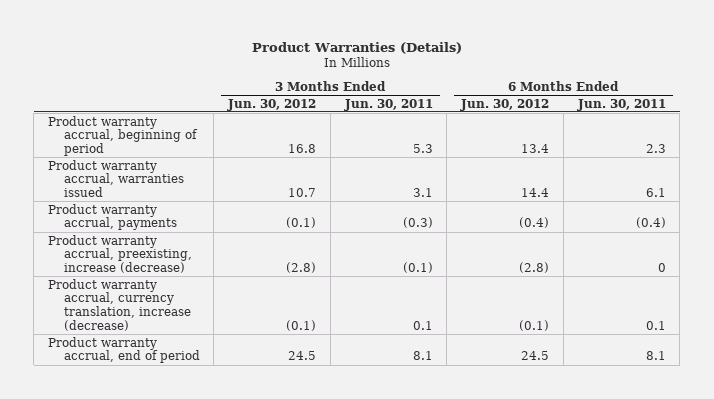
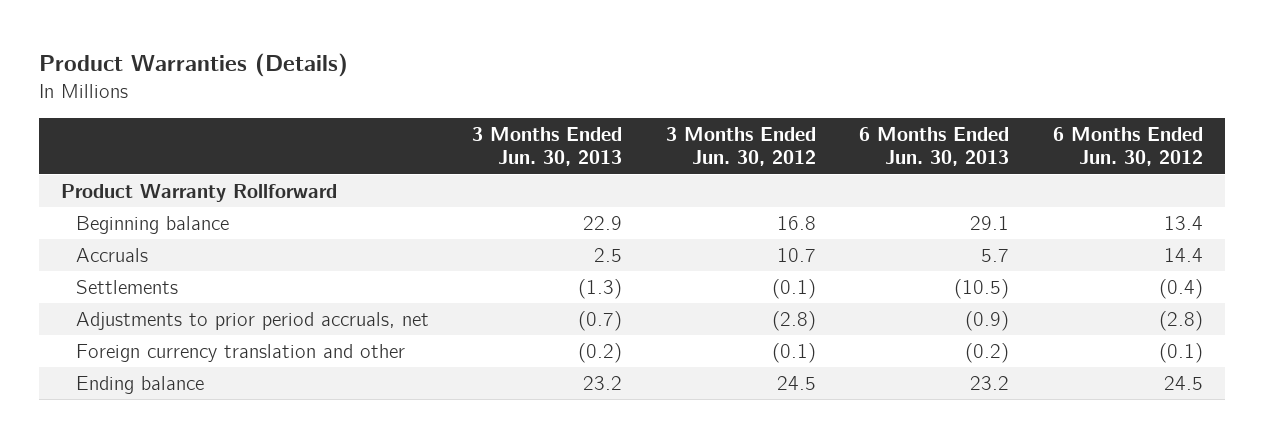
- | 3 Months Ended Jun. 30, 2012 | 3 Months Ended Jun. 30, 2011 | 6 Months Ended Jun. 30, 2012 | 6 Months Ended Jun. 30, 2011
+ | 3 Months Ended Jun. 30, 2013 | 3 Months Ended Jun. 30, 2012 | 6 Months Ended Jun. 30, 2013 | 6 Months Ended Jun. 30, 2012
- Product warranty accrual, beginning of period | 16.8 | 5.3 | 13.4 | 2.3
- Product warranty accrual, warranties issued | 10.7 | 3.1 | 14.4 | 6.1
- Product warranty accrual, payments | (0.1) | (0.3) | (0.4) | (0.4)
- Product warranty accrual, preexisting, increase (decrease) | (2.8) | (0.1) | (2.8) | 0
- Product warranty accrual, currency translation, increase (decrease) | (0.1) | 0.1 | (0.1) | 0.1
- Product warranty accrual, end of period | 24.5 | 8.1 | 24.5 | 8.1
+ Product Warranty Rollforward
+ Beginning balance | 22.9 | 16.8 | 29.1 | 13.4
+ Accruals | 2.5 | 10.7 | 5.7 | 14.4
+ Settlements | (1.3) | (0.1) | (10.5) | (0.4)
+ Adjustments to prior period accruals, net | (0.7) | (2.8) | (0.9) | (2.8)
+ Foreign currency translation and other | (0.2) | (0.1) | (0.2) | (0.1)
+ Ending balance | 23.2 | 24.5 | 23.2 | 24.5

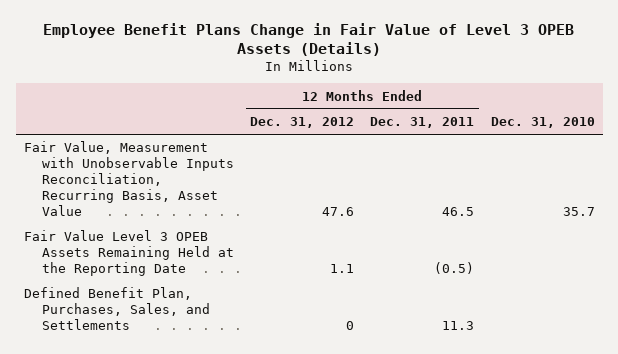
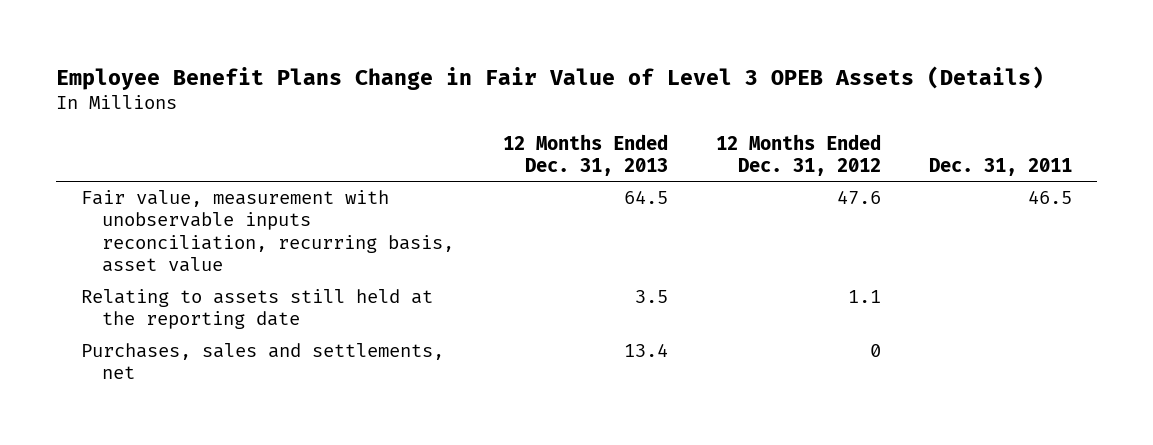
- | 12 Months Ended Dec. 31, 2012 | 12 Months Ended Dec. 31, 2011 | Dec. 31, 2010
+ | 12 Months Ended Dec. 31, 2013 | 12 Months Ended Dec. 31, 2012 | Dec. 31, 2011
- Fair Value, Measurement with Unobservable Inputs Reconciliation, Recurring Basis, Asset Value | 47.6 | 46.5 | 35.7
- Fair Value Level 3 OPEB Assets Remaining Held at the Reporting Date | 1.1 | (0.5) |
- Defined Benefit Plan, Purchases, Sales, and Settlements | 0 | 11.3 |
+ Fair value, measurement with unobservable inputs reconciliation, recurring basis, asset value | 64.5 | 47.6 | 46.5
+ Relating to assets still held at the reporting date | 3.5 | 1.1 |
+ Purchases, sales and settlements, net | 13.4 | 0 |

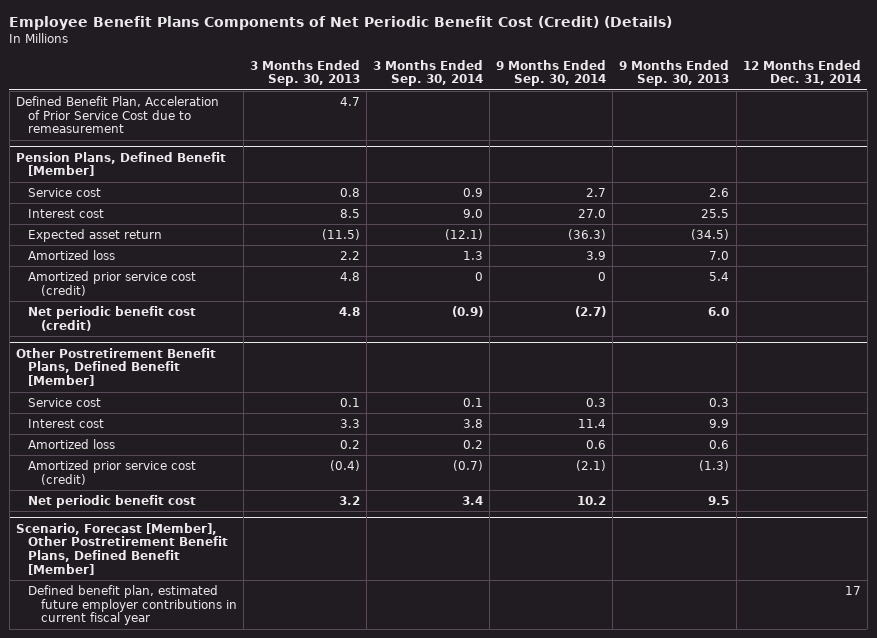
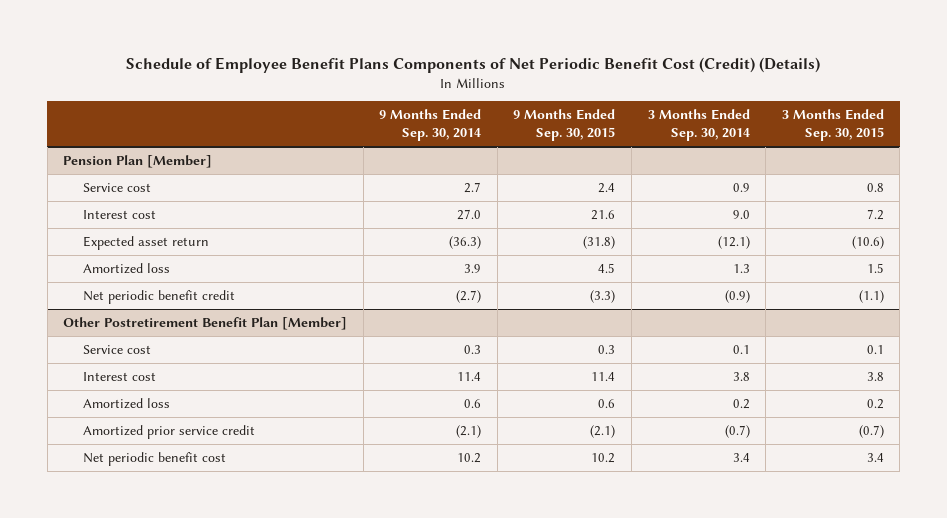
- Employee Benefit Plans Components of Net Periodic Benefit Cost (Credit) (Details)
+ Schedule of Employee Benefit Plans Components of Net Periodic Benefit Cost (Credit) (Details)
- | 3 Months Ended Sep. 30, 2013 | 3 Months Ended Sep. 30, 2014 | 9 Months Ended Sep. 30, 2014 | 9 Months Ended Sep. 30, 2013 | 12 Months Ended Dec. 31, 2014
+ | 9 Months Ended Sep. 30, 2014 | 9 Months Ended Sep. 30, 2015 | 3 Months Ended Sep. 30, 2014 | 3 Months Ended Sep. 30, 2015
- Defined Benefit Plan, Acceleration of Prior Service Cost due to remeasurement | 4.7 | | | |
- Pension Plans, Defined Benefit [Member]
+ Pension Plan [Member]
- Amortized prior service cost (credit) | 4.8 | 0 | 0 | 5.4 |
- Net periodic benefit cost (credit) | 4.8 | (0.9) | (2.7) | 6.0 |
- Other Postretirement Benefit Plans, Defined Benefit [Member]
+ Net periodic benefit credit | (2.7) | (3.3) | (0.9) | (1.1)
+ Other Postretirement Benefit Plan [Member]
- Amortized prior service cost (credit) | (0.4) | (0.7) | (2.1) | (1.3) |
+ Amortized prior service credit | (2.1) | (2.1) | (0.7) | (0.7)
- Scenario, Forecast [Member], Other Postretirement Benefit Plans, Defined Benefit [Member]
- Defined benefit plan, estimated future employer contributions in current fiscal year | | | | | 17

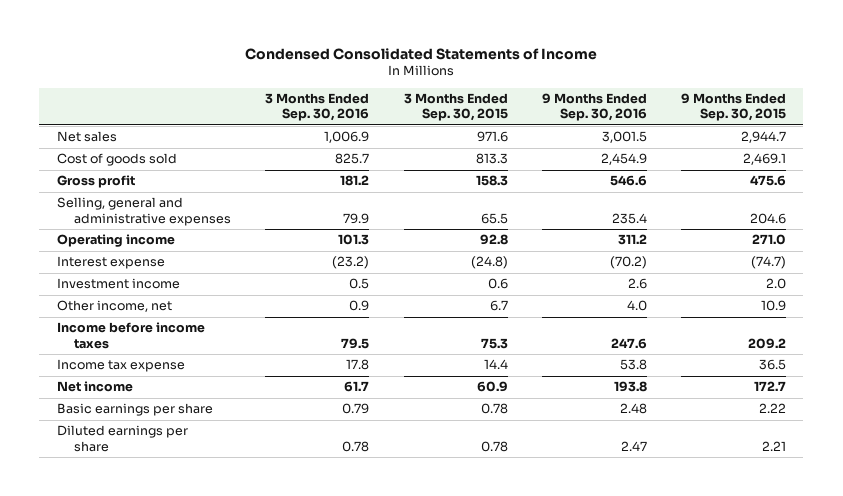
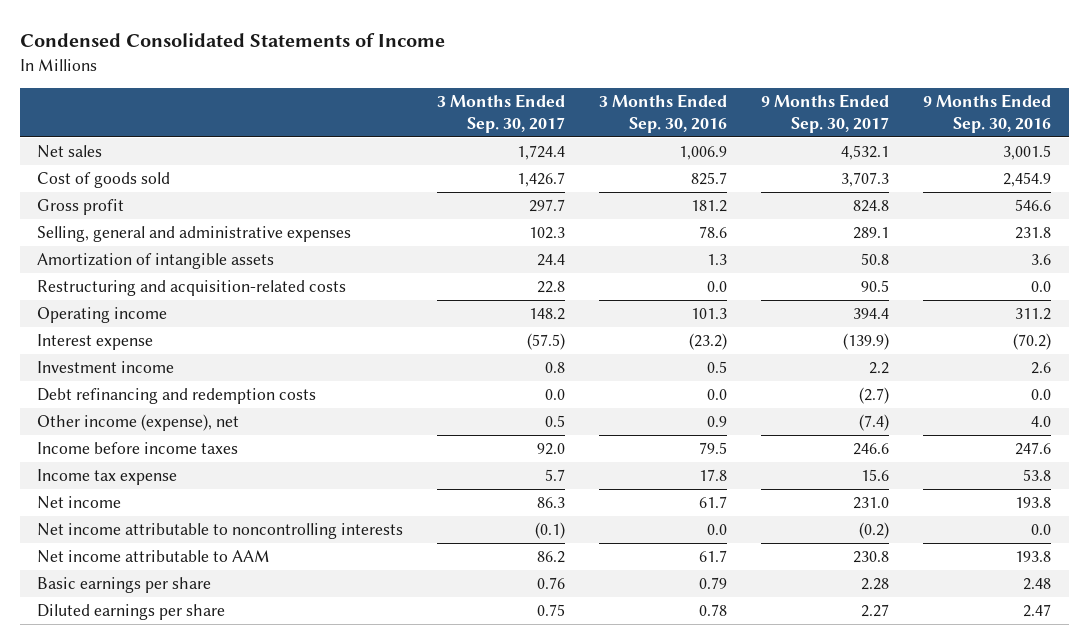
- | 3 Months Ended Sep. 30, 2016 | 3 Months Ended Sep. 30, 2015 | 9 Months Ended Sep. 30, 2016 | 9 Months Ended Sep. 30, 2015
+ | 3 Months Ended Sep. 30, 2017 | 3 Months Ended Sep. 30, 2016 | 9 Months Ended Sep. 30, 2017 | 9 Months Ended Sep. 30, 2016
- Selling, general and administrative expenses | 79.9 | 65.5 | 235.4 | 204.6
+ Selling, general and administrative expenses | 102.3 | 78.6 | 289.1 | 231.8
+ Amortization of intangible assets | 24.4 | 1.3 | 50.8 | 3.6
+ Restructuring and acquisition-related costs | 22.8 | 0.0 | 90.5 | 0.0
- Other income, net | 0.9 | 6.7 | 4.0 | 10.9
+ Debt refinancing and redemption costs | 0.0 | 0.0 | (2.7) | 0.0
+ Other income (expense), net | 0.5 | 0.9 | (7.4) | 4.0
+ Net income attributable to noncontrolling interests | (0.1) | 0.0 | (0.2) | 0.0
+ Net income attributable to AAM | 86.2 | 61.7 | 230.8 | 193.8

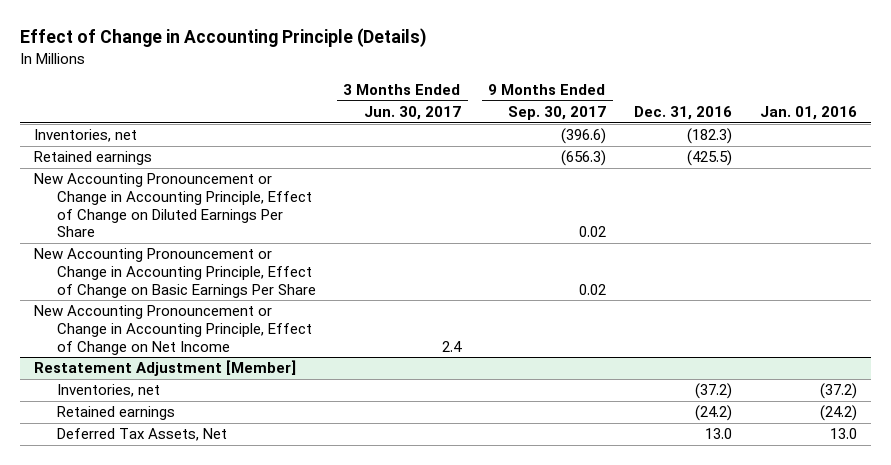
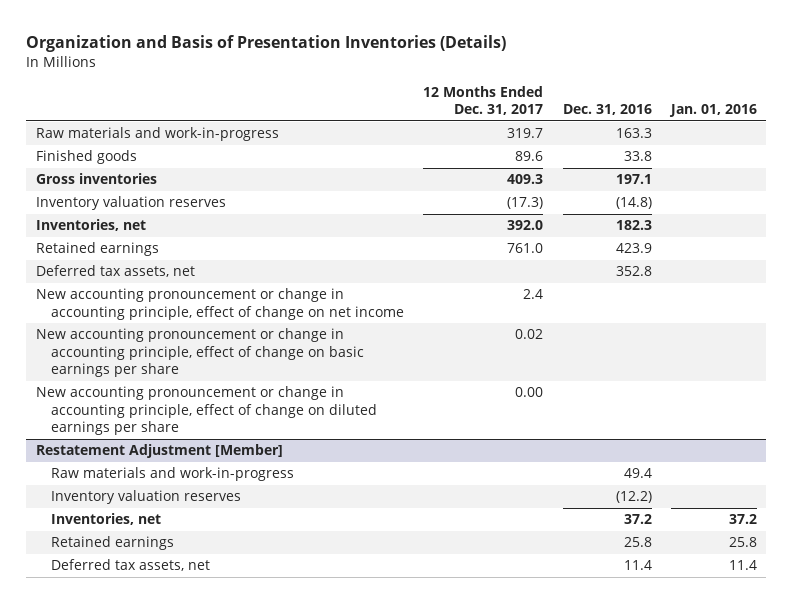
- Effect of Change in Accounting Principle (Details)
+ Organization and Basis of Presentation Inventories (Details)
- | 3 Months Ended Jun. 30, 2017 | 9 Months Ended Sep. 30, 2017 | Dec. 31, 2016 | Jan. 01, 2016
+ | 12 Months Ended Dec. 31, 2017 | Dec. 31, 2016 | Jan. 01, 2016
- Inventories, net | | (396.6) | (182.3) |
- Retained earnings | | (656.3) | (425.5) |
- New Accounting Pronouncement or Change in Accounting Principle, Effect of Change on Diluted Earnings Per Share | | 0.02 | |
- New Accounting Pronouncement or Change in Accounting Principle, Effect of Change on Basic Earnings Per Share | | 0.02 | |
- New Accounting Pronouncement or Change in Accounting Principle, Effect of Change on Net Income | 2.4 | | |
+ Raw materials and work-in-progress | 319.7 | 163.3 |
+ Finished goods | 89.6 | 33.8 |
+ Gross inventories | 409.3 | 197.1 |
+ Inventory valuation reserves | (17.3) | (14.8) |
+ Inventories, net | 392.0 | 182.3 |
+ Retained earnings | 761.0 | 423.9 |
+ Deferred tax assets, net | | 352.8 |
+ New accounting pronouncement or change in accounting principle, effect of change on net income | 2.4 | |
+ New accounting pronouncement or change in accounting principle, effect of change on basic earnings per share | 0.02 | |
+ New accounting pronouncement or change in accounting principle, effect of change on diluted earnings per share | 0.00 | |
@ Restatement Adjustment [Member]
- Inventories, net | | | (37.2) | (37.2)
- Retained earnings | | | (24.2) | (24.2)
- Deferred Tax Assets, Net | | | 13.0 | 13.0
+ Raw materials and work-in-progress | | 49.4 |
+ Inventory valuation reserves | | (12.2) |
+ Inventories, net | | 37.2 | 37.2
+ Retained earnings | | 25.8 | 25.8
+ Deferred tax assets, net | | 11.4 | 11.4

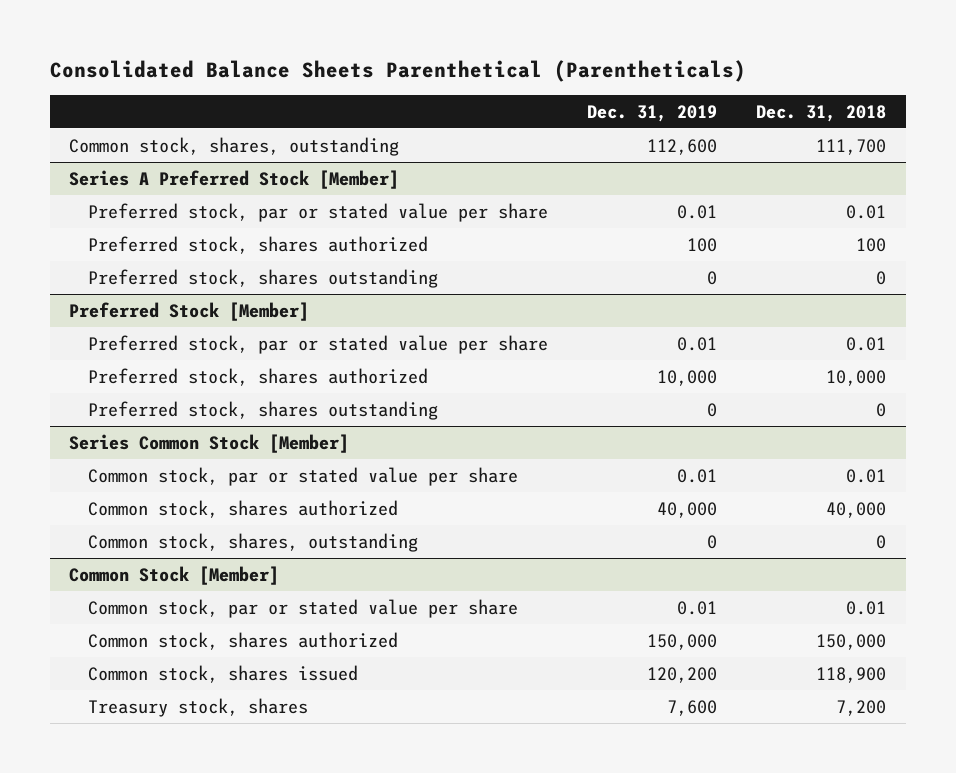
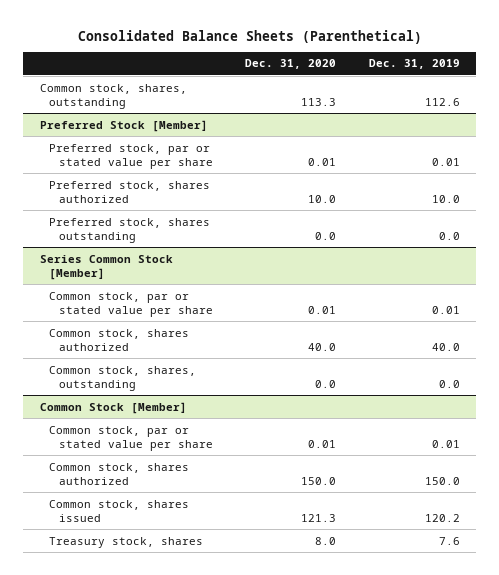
- Consolidated Balance Sheets Parenthetical (Parentheticals)
+ Consolidated Balance Sheets (Parenthetical)
- | Dec. 31, 2019 | Dec. 31, 2018
+ | Dec. 31, 2020 | Dec. 31, 2019
- Common stock, shares, outstanding | 112,600 | 111,700
- Series A Preferred Stock [Member]
- Preferred stock, par or stated value per share | 0.01 | 0.01
- Preferred stock, shares authorized | 100 | 100
- Preferred stock, shares outstanding | 0 | 0
+ Common stock, shares, outstanding | 113.3 | 112.6
@ Preferred Stock [Member]
- Preferred stock, shares authorized | 10,000 | 10,000
- Preferred stock, shares outstanding | 0 | 0
+ Preferred stock, shares authorized | 10.0 | 10.0
+ Preferred stock, shares outstanding | 0.0 | 0.0
@ Series Common Stock [Member]
- Common stock, shares authorized | 40,000 | 40,000
- Common stock, shares, outstanding | 0 | 0
+ Common stock, shares authorized | 40.0 | 40.0
+ Common stock, shares, outstanding | 0.0 | 0.0
@ Common Stock [Member]
- Common stock, shares authorized | 150,000 | 150,000
- Common stock, shares issued | 120,200 | 118,900
- Treasury stock, shares | 7,600 | 7,200
+ Common stock, shares authorized | 150.0 | 150.0
+ Common stock, shares issued | 121.3 | 120.2
+ Treasury stock, shares | 8.0 | 7.6

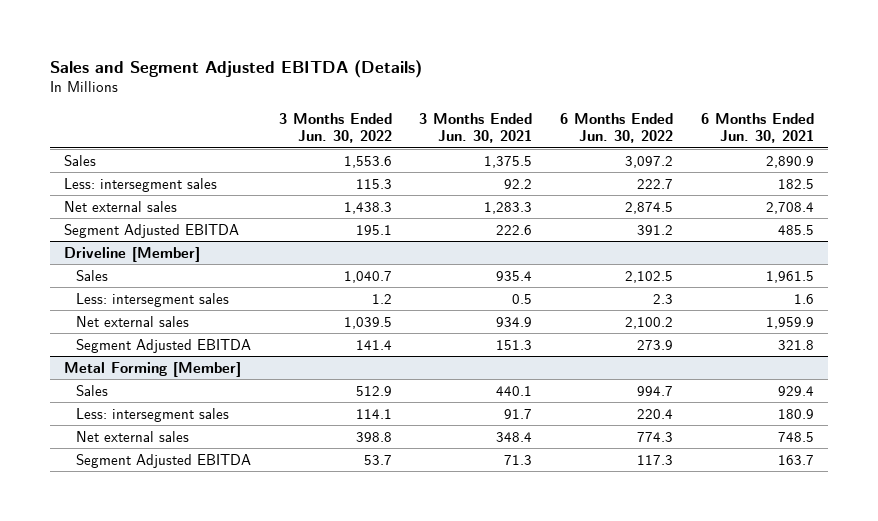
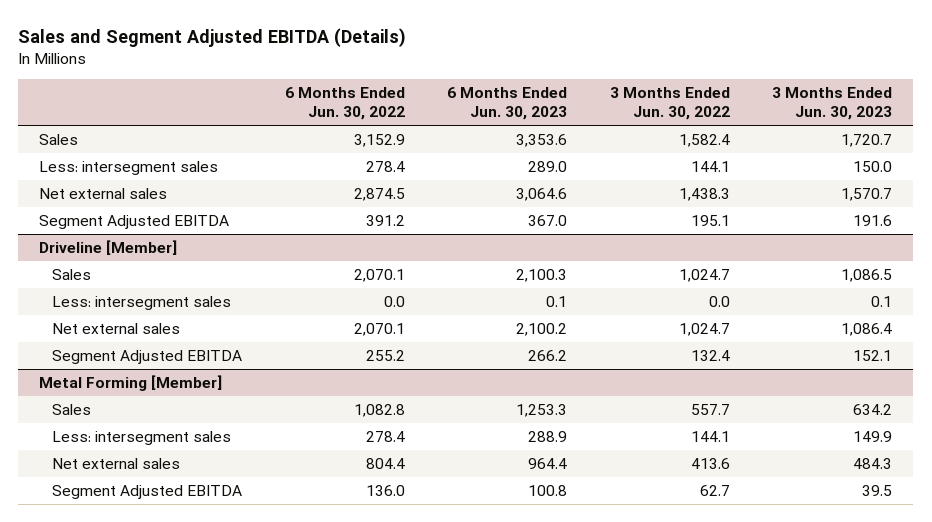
- | 3 Months Ended Jun. 30, 2022 | 3 Months Ended Jun. 30, 2021 | 6 Months Ended Jun. 30, 2022 | 6 Months Ended Jun. 30, 2021
+ | 6 Months Ended Jun. 30, 2022 | 6 Months Ended Jun. 30, 2023 | 3 Months Ended Jun. 30, 2022 | 3 Months Ended Jun. 30, 2023
- Sales | 1,553.6 | 1,375.5 | 3,097.2 | 2,890.9
- Less: intersegment sales | 115.3 | 92.2 | 222.7 | 182.5
+ Sales | 3,152.9 | 3,353.6 | 1,582.4 | 1,720.7
+ Less: intersegment sales | 278.4 | 289.0 | 144.1 | 150.0
@ Driveline [Member]
- Sales | 1,040.7 | 935.4 | 2,102.5 | 1,961.5
- Less: intersegment sales | 1.2 | 0.5 | 2.3 | 1.6
- Net external sales | 1,039.5 | 934.9 | 2,100.2 | 1,959.9
- Segment Adjusted EBITDA | 141.4 | 151.3 | 273.9 | 321.8
+ Sales | 2,070.1 | 2,100.3 | 1,024.7 | 1,086.5
+ Less: intersegment sales | 0.0 | 0.1 | 0.0 | 0.1
+ Net external sales | 2,070.1 | 2,100.2 | 1,024.7 | 1,086.4
+ Segment Adjusted EBITDA | 255.2 | 266.2 | 132.4 | 152.1
@ Metal Forming [Member]
- Sales | 512.9 | 440.1 | 994.7 | 929.4
- Less: intersegment sales | 114.1 | 91.7 | 220.4 | 180.9
- Net external sales | 398.8 | 348.4 | 774.3 | 748.5
- Segment Adjusted EBITDA | 53.7 | 71.3 | 117.3 | 163.7
+ Sales | 1,082.8 | 1,253.3 | 557.7 | 634.2
+ Less: intersegment sales | 278.4 | 288.9 | 144.1 | 149.9
+ Net external sales | 804.4 | 964.4 | 413.6 | 484.3
+ Segment Adjusted EBITDA | 136.0 | 100.8 | 62.7 | 39.5

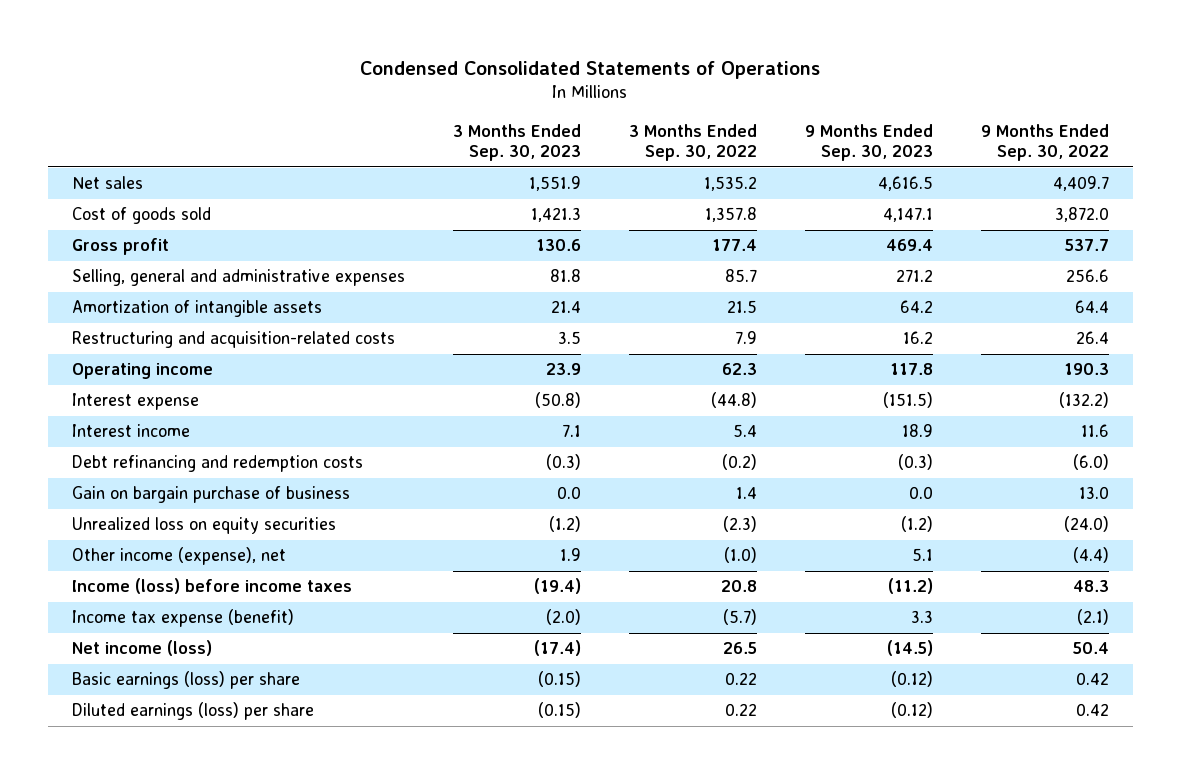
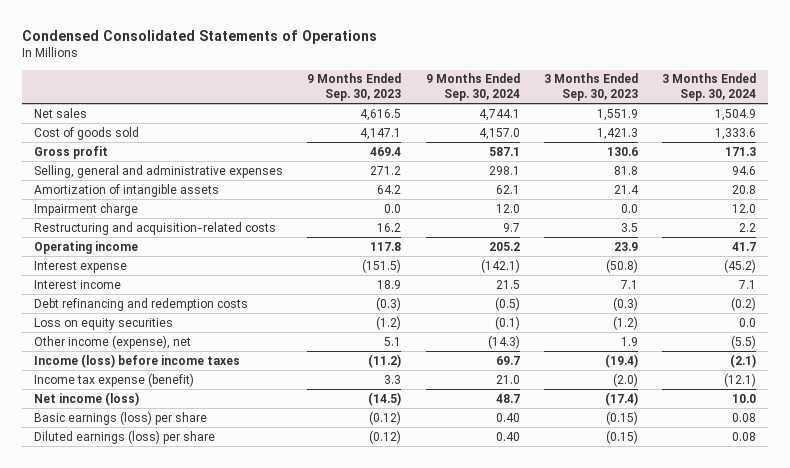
- | 3 Months Ended Sep. 30, 2023 | 3 Months Ended Sep. 30, 2022 | 9 Months Ended Sep. 30, 2023 | 9 Months Ended Sep. 30, 2022
+ | 9 Months Ended Sep. 30, 2023 | 9 Months Ended Sep. 30, 2024 | 3 Months Ended Sep. 30, 2023 | 3 Months Ended Sep. 30, 2024
+ Impairment charge | 0.0 | 12.0 | 0.0 | 12.0
- Gain on bargain purchase of business | 0.0 | 1.4 | 0.0 | 13.0
- Unrealized loss on equity securities | (1.2) | (2.3) | (1.2) | (24.0)
+ Loss on equity securities | (1.2) | (0.1) | (1.2) | 0.0

